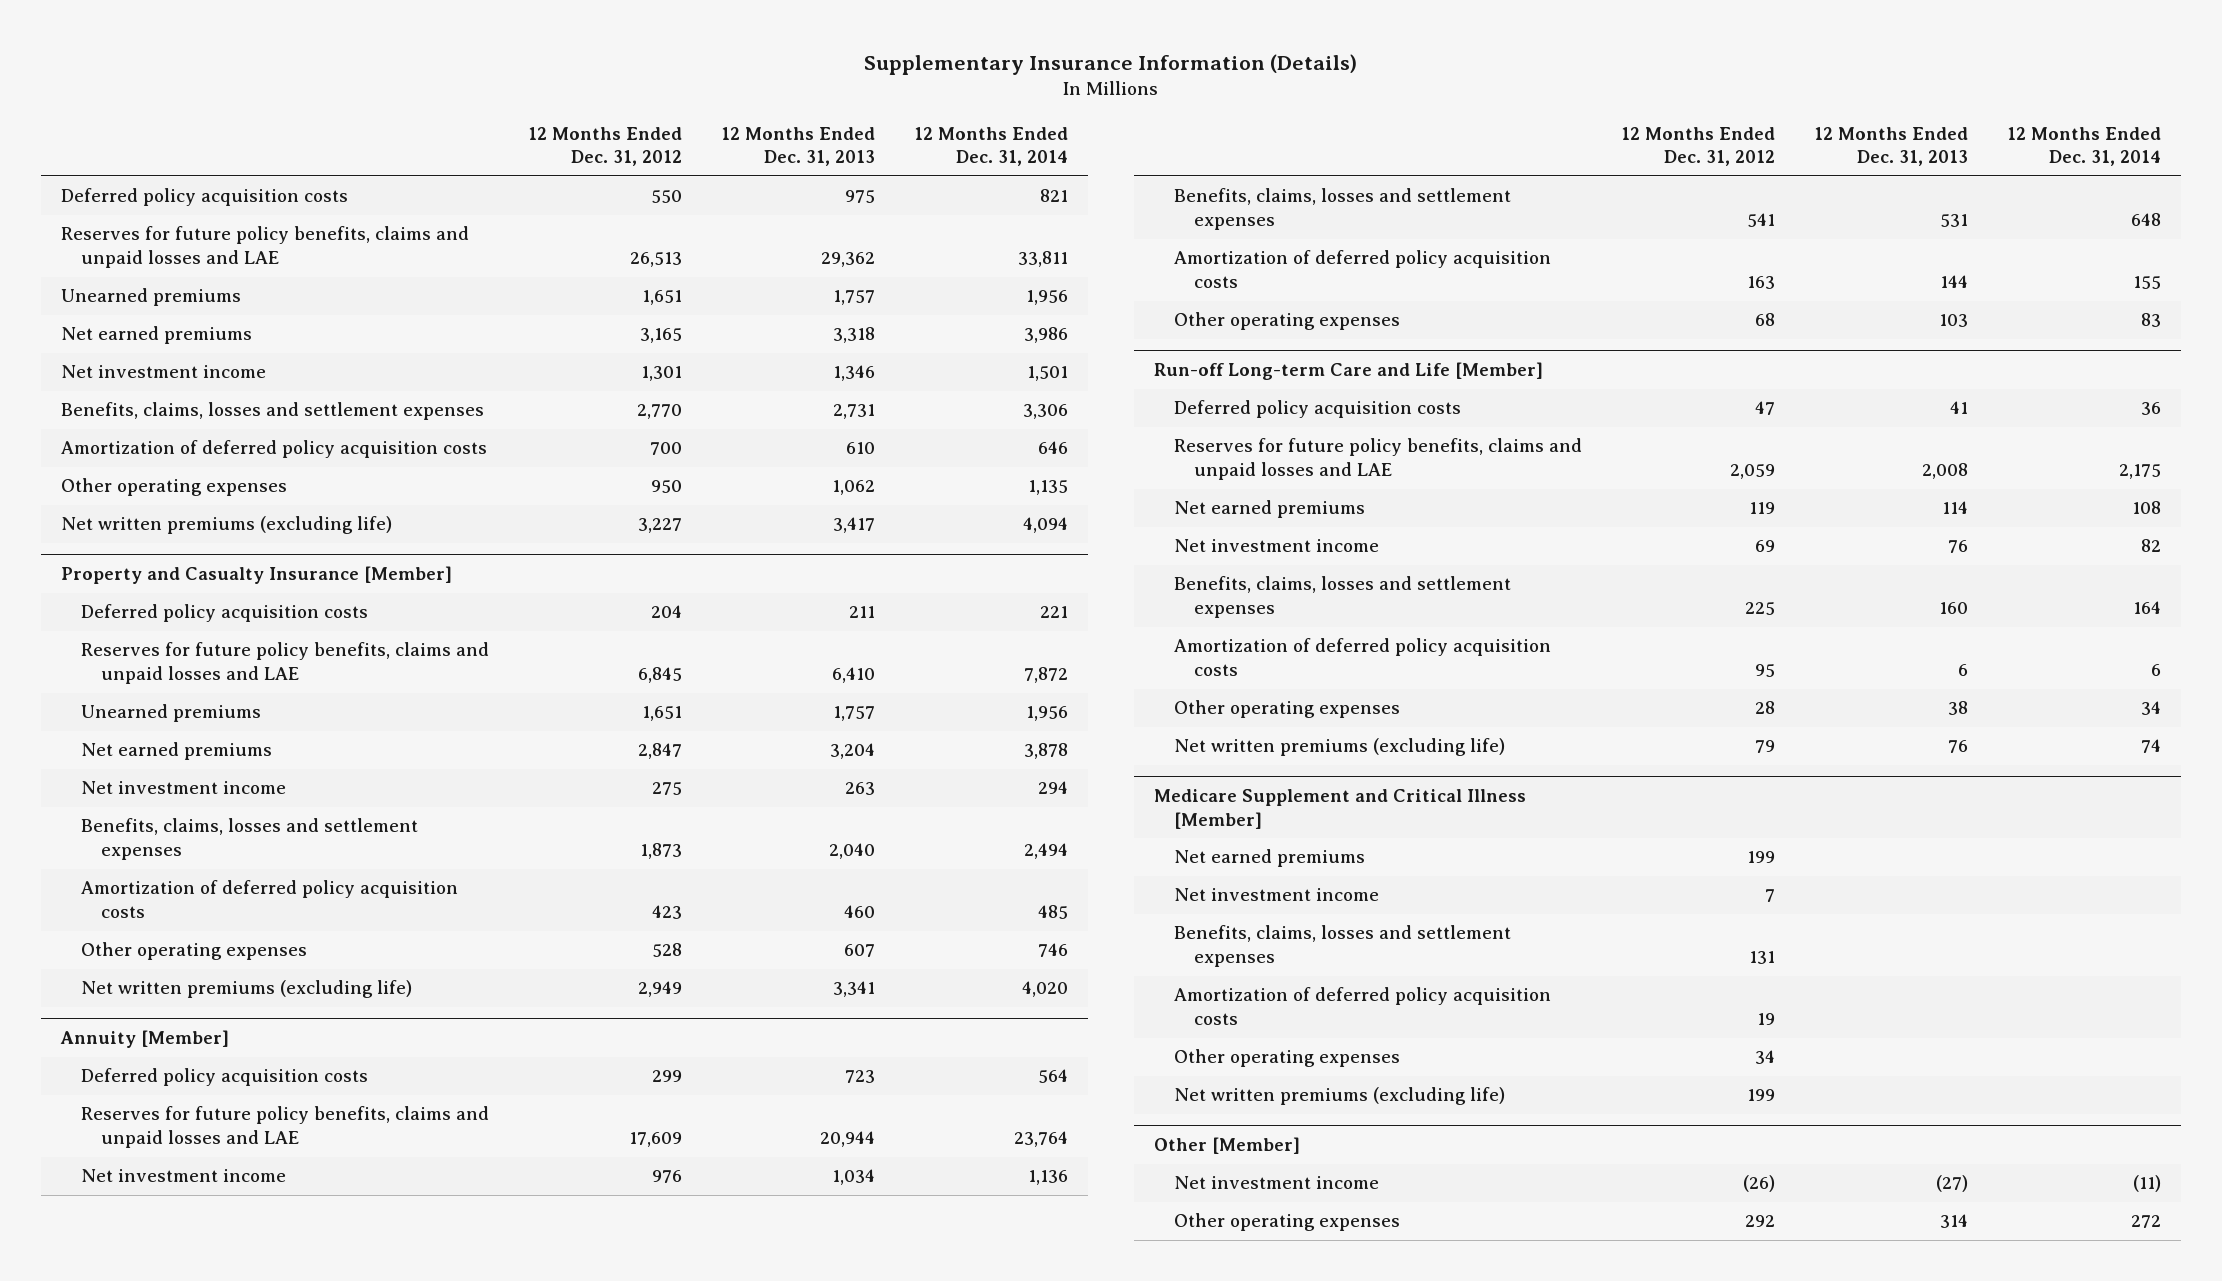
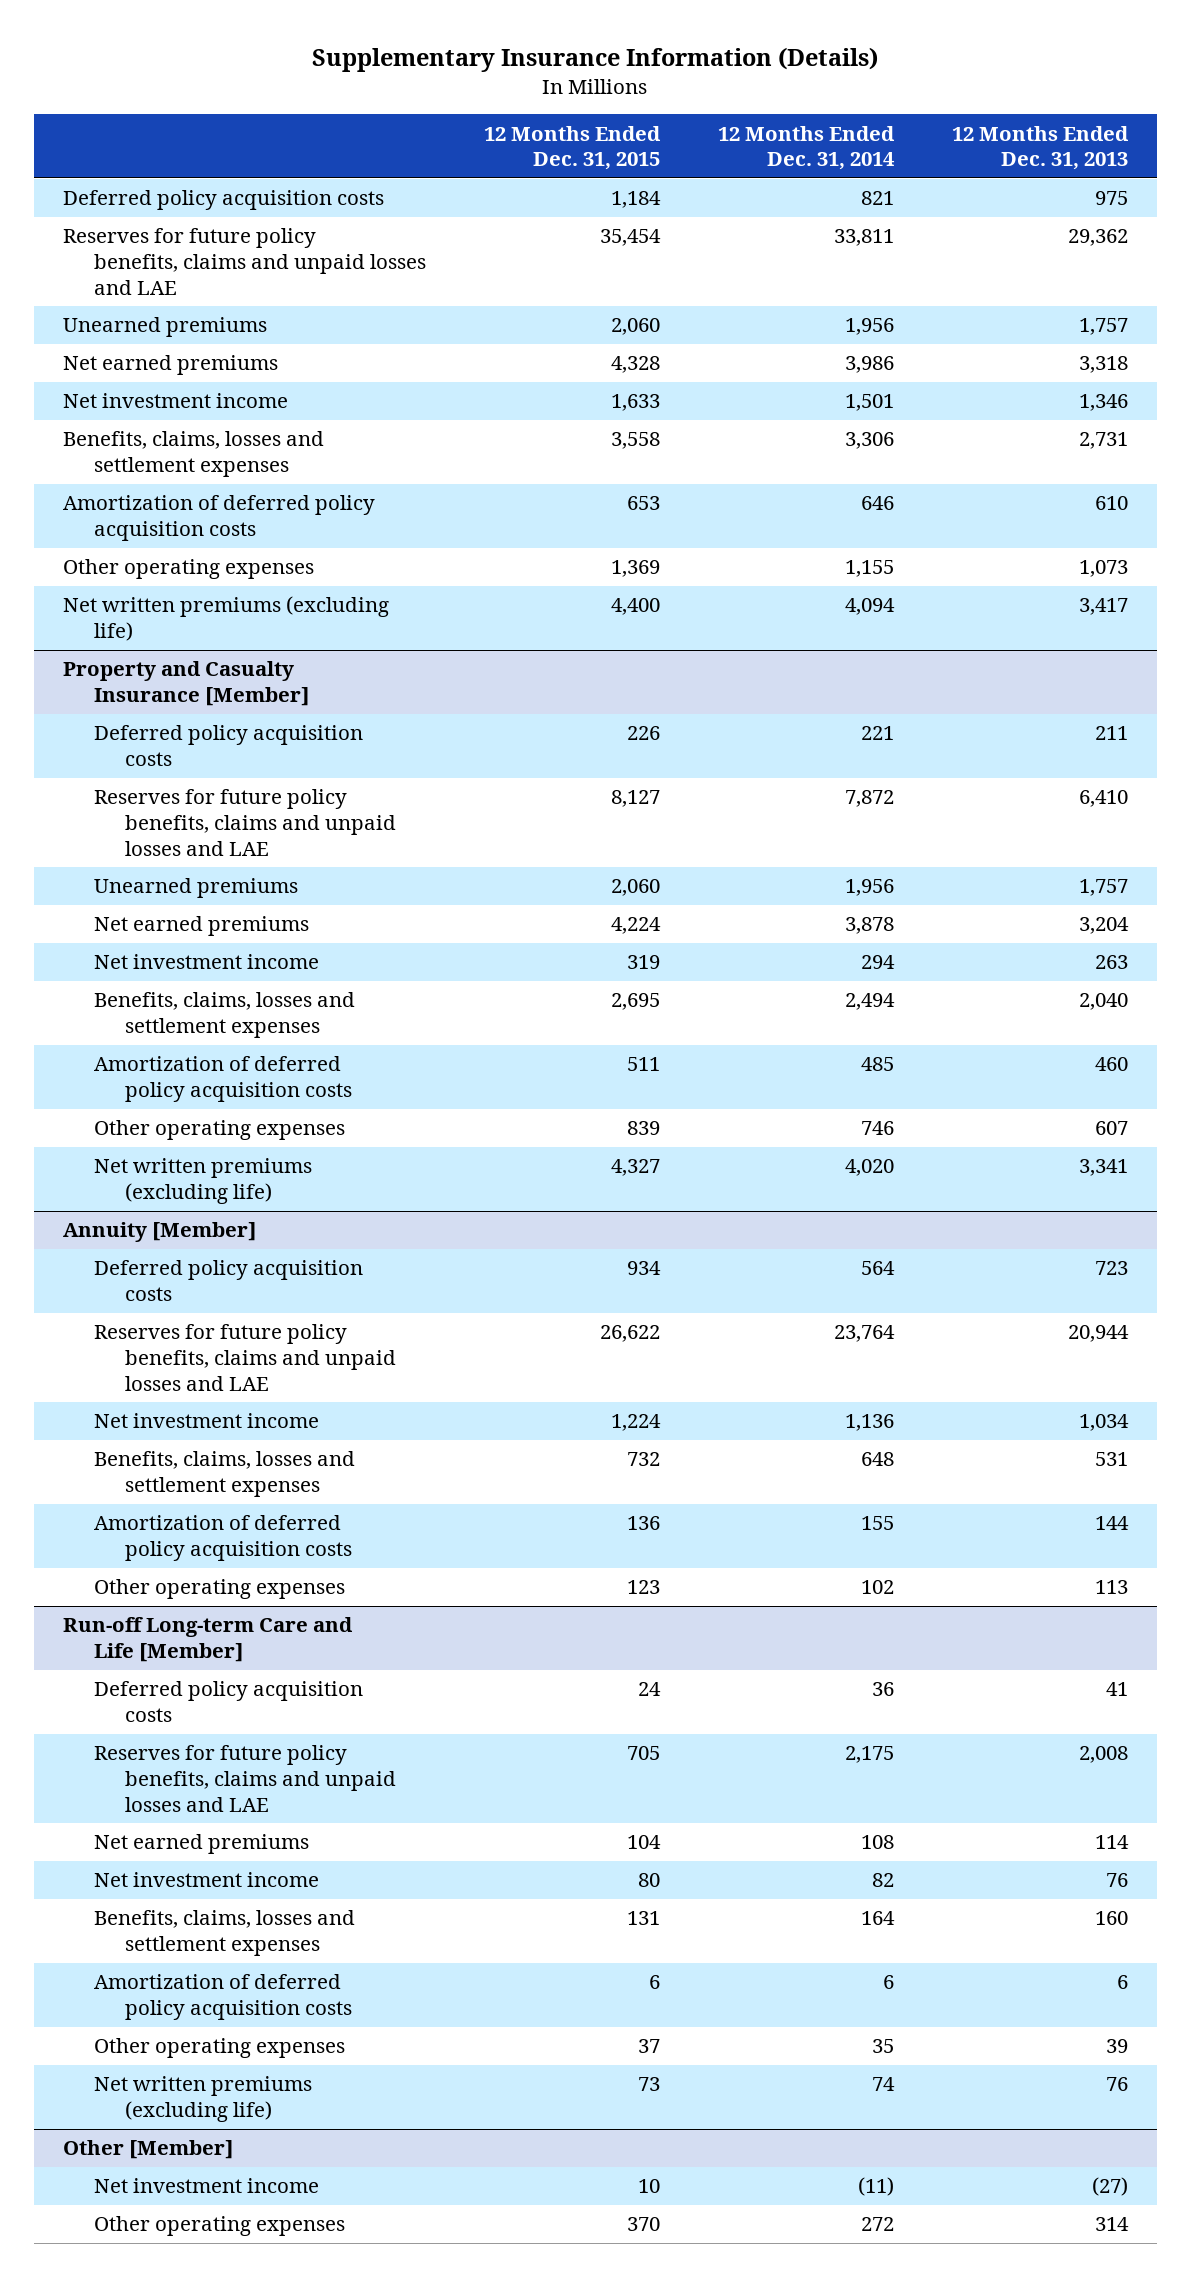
- | 12 Months Ended Dec. 31, 2012 | 12 Months Ended Dec. 31, 2013 | 12 Months Ended Dec. 31, 2014
+ | 12 Months Ended Dec. 31, 2015 | 12 Months Ended Dec. 31, 2014 | 12 Months Ended Dec. 31, 2013
- Other operating expenses | 950 | 1,062 | 1,135
+ Other operating expenses | 1,369 | 1,155 | 1,073
@ Annuity [Member]
- Other operating expenses | 68 | 103 | 83
+ Other operating expenses | 123 | 102 | 113
@ Run-off Long-term Care and Life [Member]
- Other operating expenses | 28 | 38 | 34
+ Other operating expenses | 37 | 35 | 39
- Medicare Supplement and Critical Illness [Member]
- Net earned premiums | 199 | |
- Net investment income | 7 | |
- Benefits, claims, losses and settlement expenses | 131 | |
- Amortization of deferred policy acquisition costs | 19 | |
- Other operating expenses | 34 | |
- Net written premiums (excluding life) | 199 | |

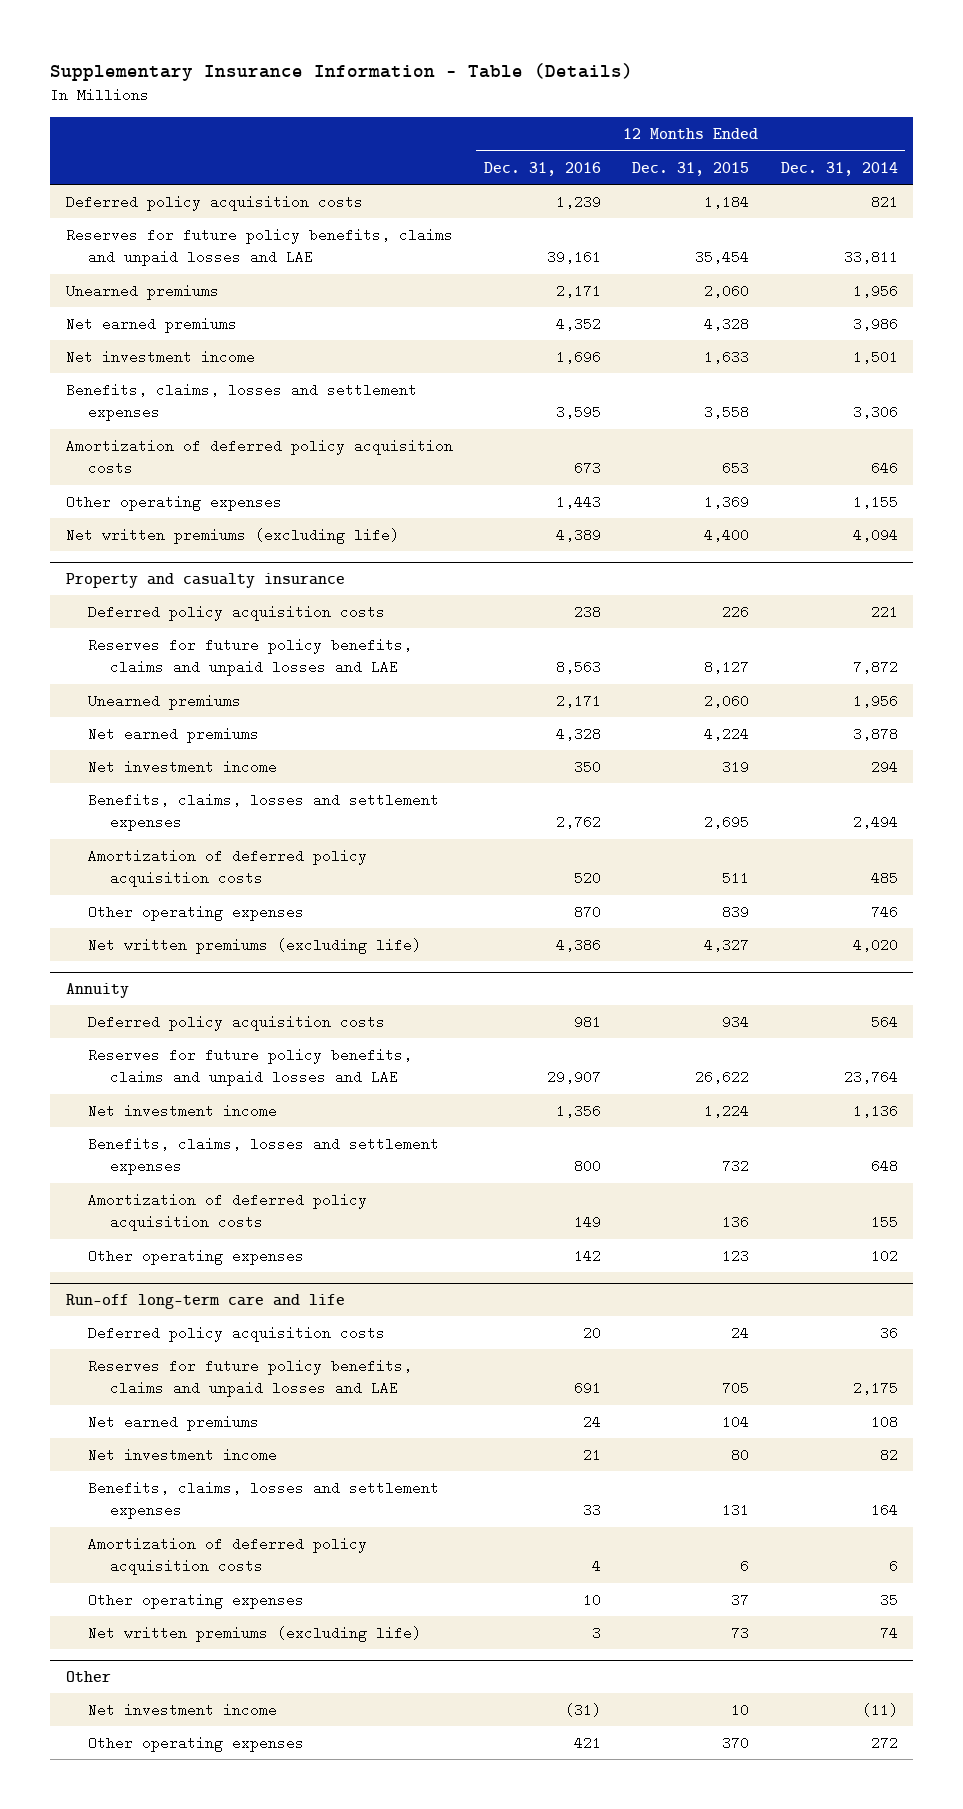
- Supplementary Insurance Information (Details)
+ Supplementary Insurance Information - Table (Details)
- | 12 Months Ended Dec. 31, 2015 | 12 Months Ended Dec. 31, 2014 | 12 Months Ended Dec. 31, 2013
+ | 12 Months Ended Dec. 31, 2016 | 12 Months Ended Dec. 31, 2015 | 12 Months Ended Dec. 31, 2014
- Property and Casualty Insurance [Member]
+ Property and casualty insurance
- Annuity [Member]
+ Annuity
- Run-off Long-term Care and Life [Member]
+ Run-off long-term care and life
- Other [Member]
+ Other

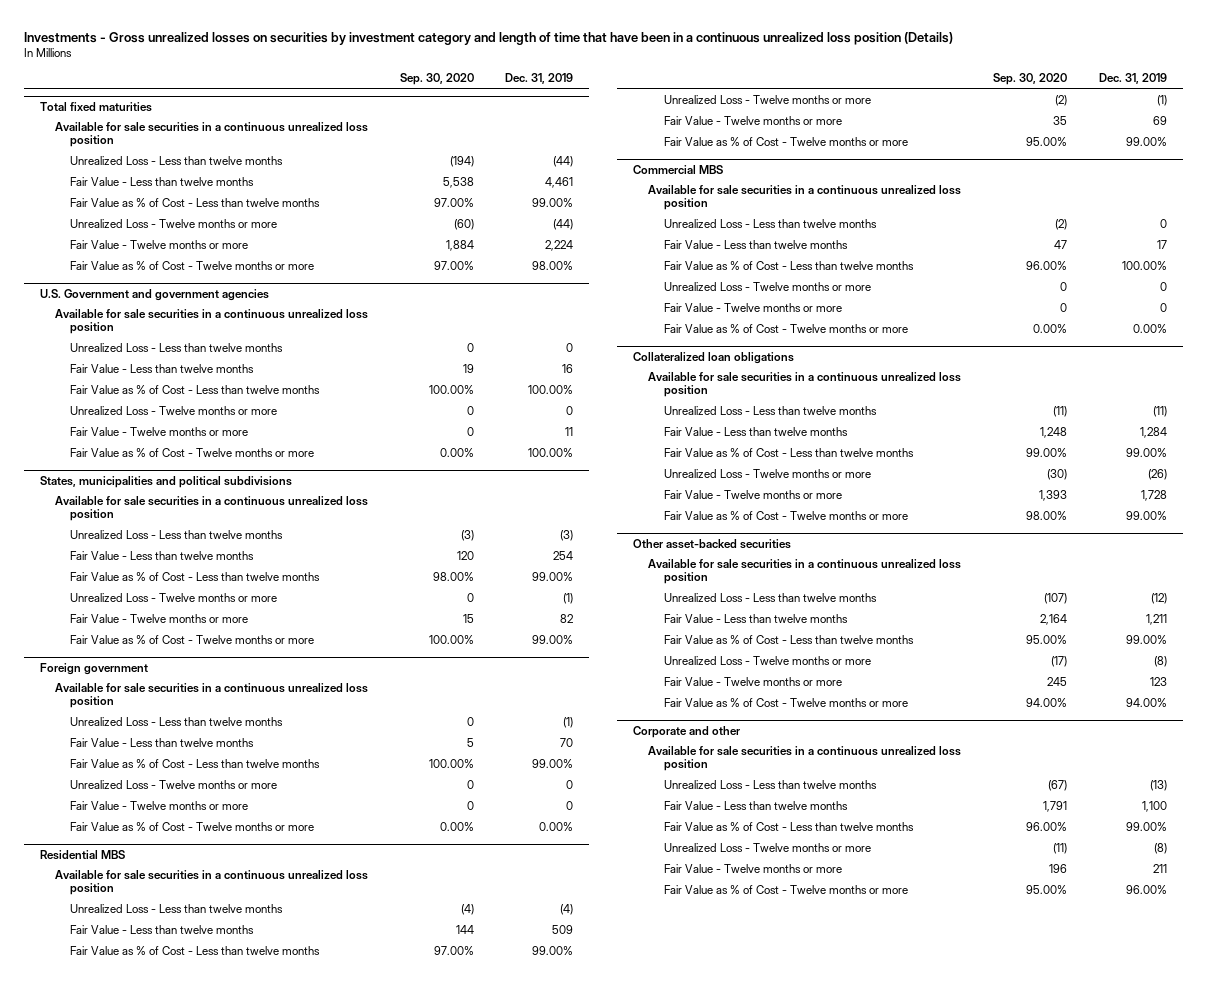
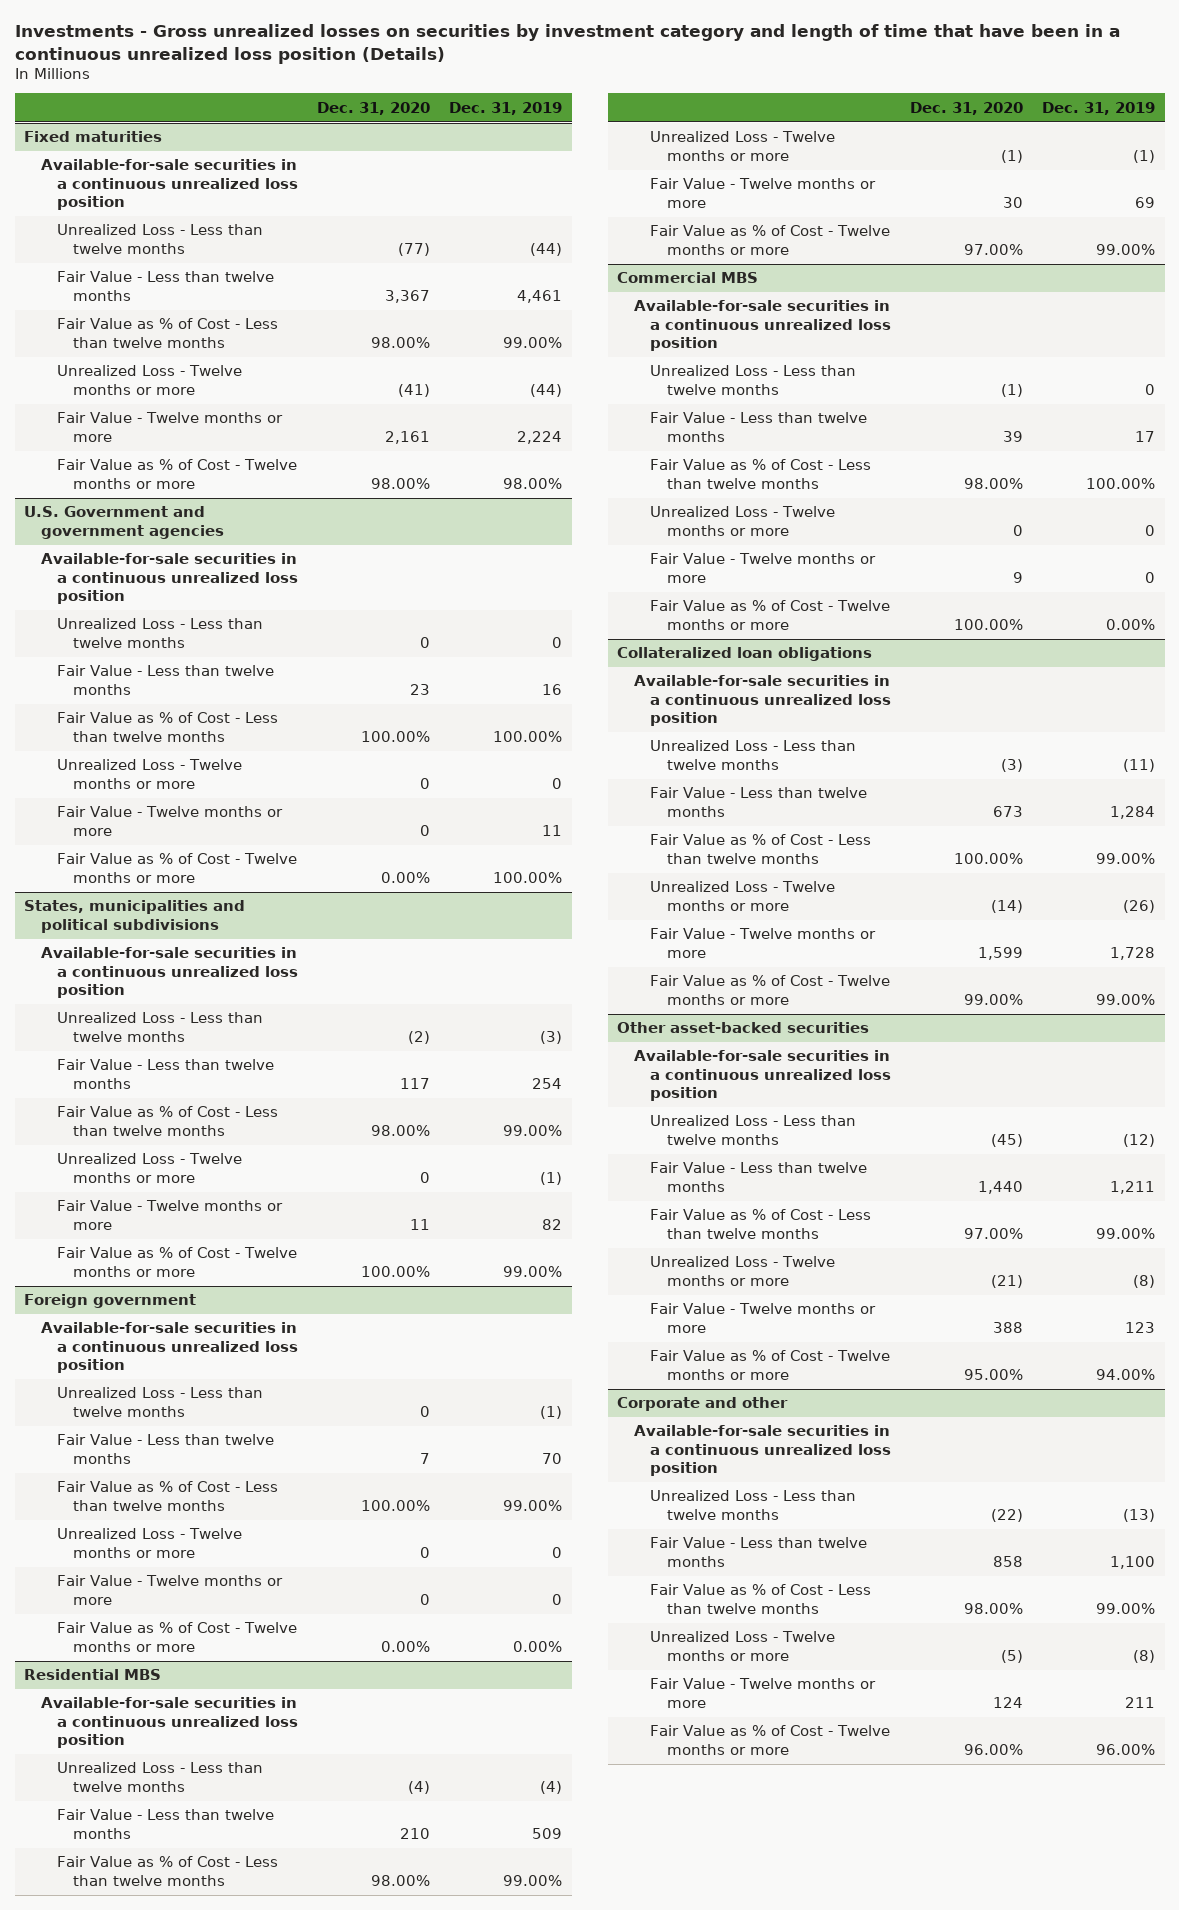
- | Sep. 30, 2020 | Dec. 31, 2019
+ | Dec. 31, 2020 | Dec. 31, 2019
- Total fixed maturities
- Available for sale securities in a continuous unrealized loss position
+ Fixed maturities
+ Available-for-sale securities in a continuous unrealized loss position
@ U.S. Government and government agencies
- Available for sale securities in a continuous unrealized loss position
+ Available-for-sale securities in a continuous unrealized loss position
@ States, municipalities and political subdivisions
- Available for sale securities in a continuous unrealized loss position
+ Available-for-sale securities in a continuous unrealized loss position
@ Foreign government
- Available for sale securities in a continuous unrealized loss position
+ Available-for-sale securities in a continuous unrealized loss position
@ Residential MBS
- Available for sale securities in a continuous unrealized loss position
+ Available-for-sale securities in a continuous unrealized loss position
@ Commercial MBS
- Available for sale securities in a continuous unrealized loss position
+ Available-for-sale securities in a continuous unrealized loss position
@ Collateralized loan obligations
- Available for sale securities in a continuous unrealized loss position
+ Available-for-sale securities in a continuous unrealized loss position
@ Other asset-backed securities
- Available for sale securities in a continuous unrealized loss position
+ Available-for-sale securities in a continuous unrealized loss position
@ Corporate and other
- Available for sale securities in a continuous unrealized loss position
+ Available-for-sale securities in a continuous unrealized loss position

